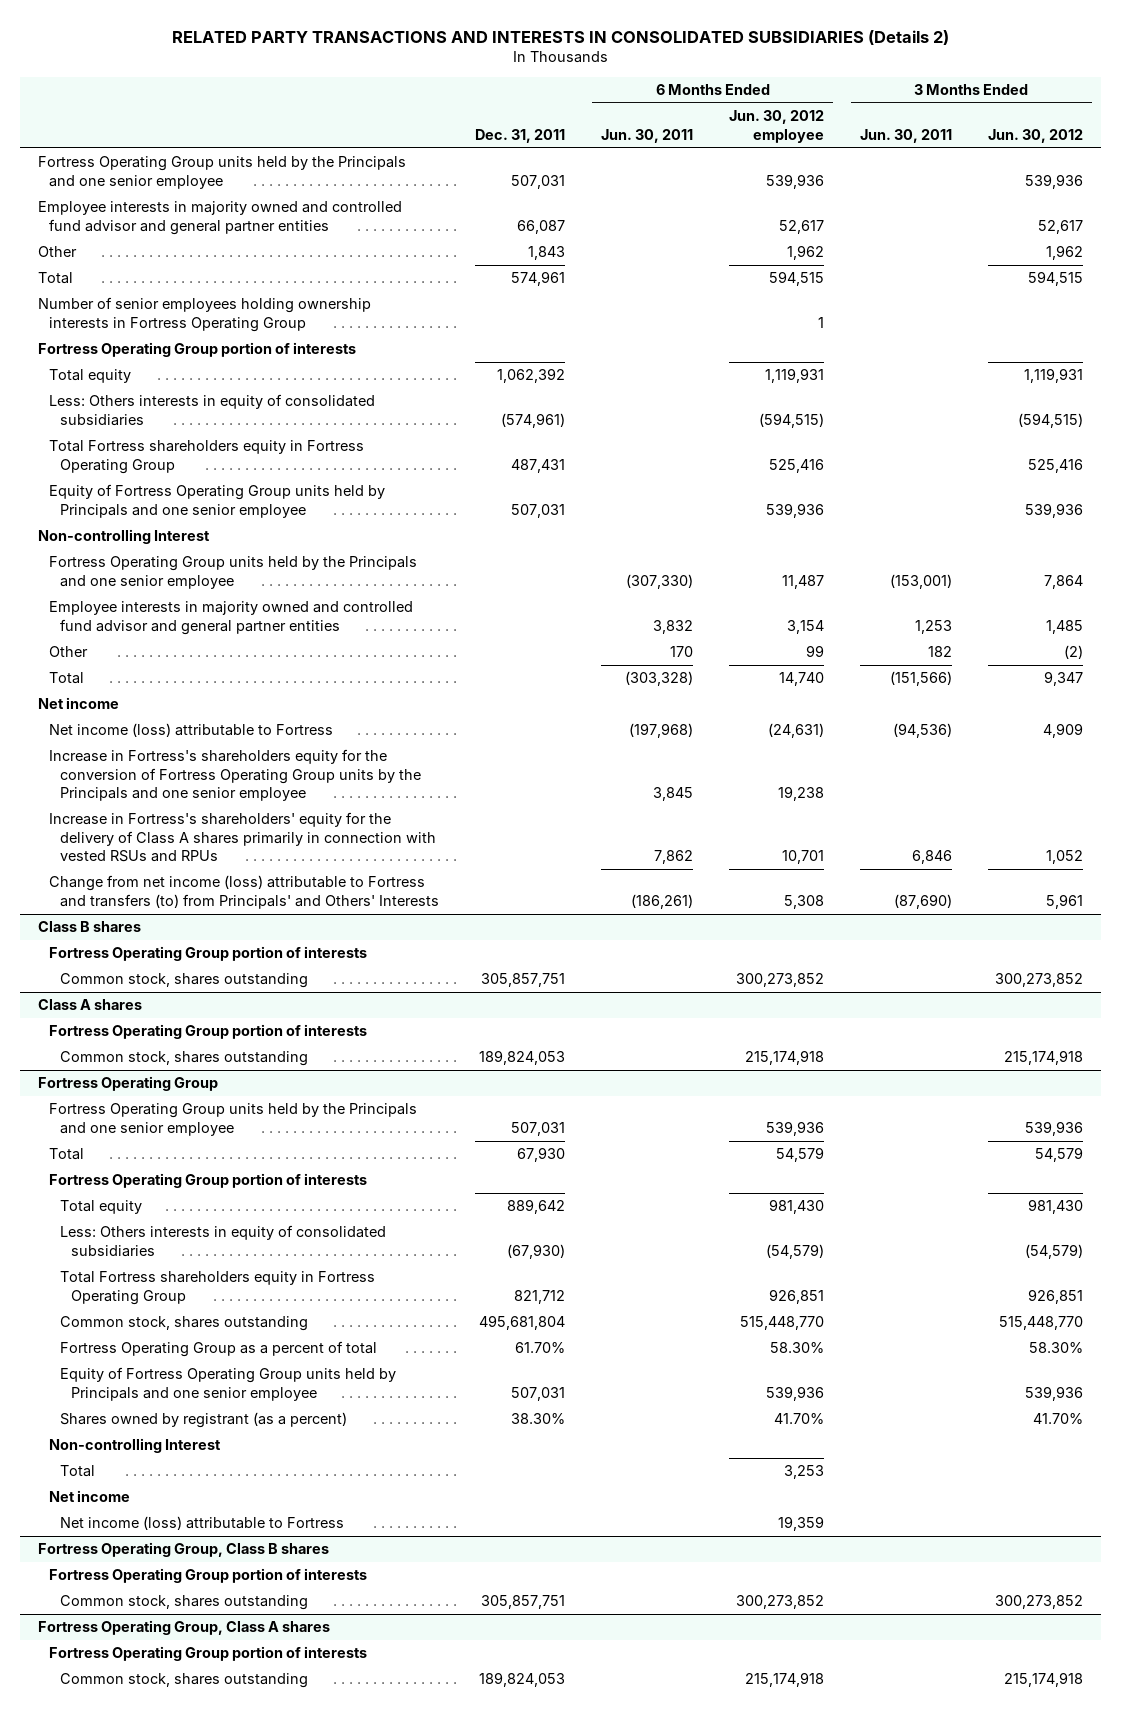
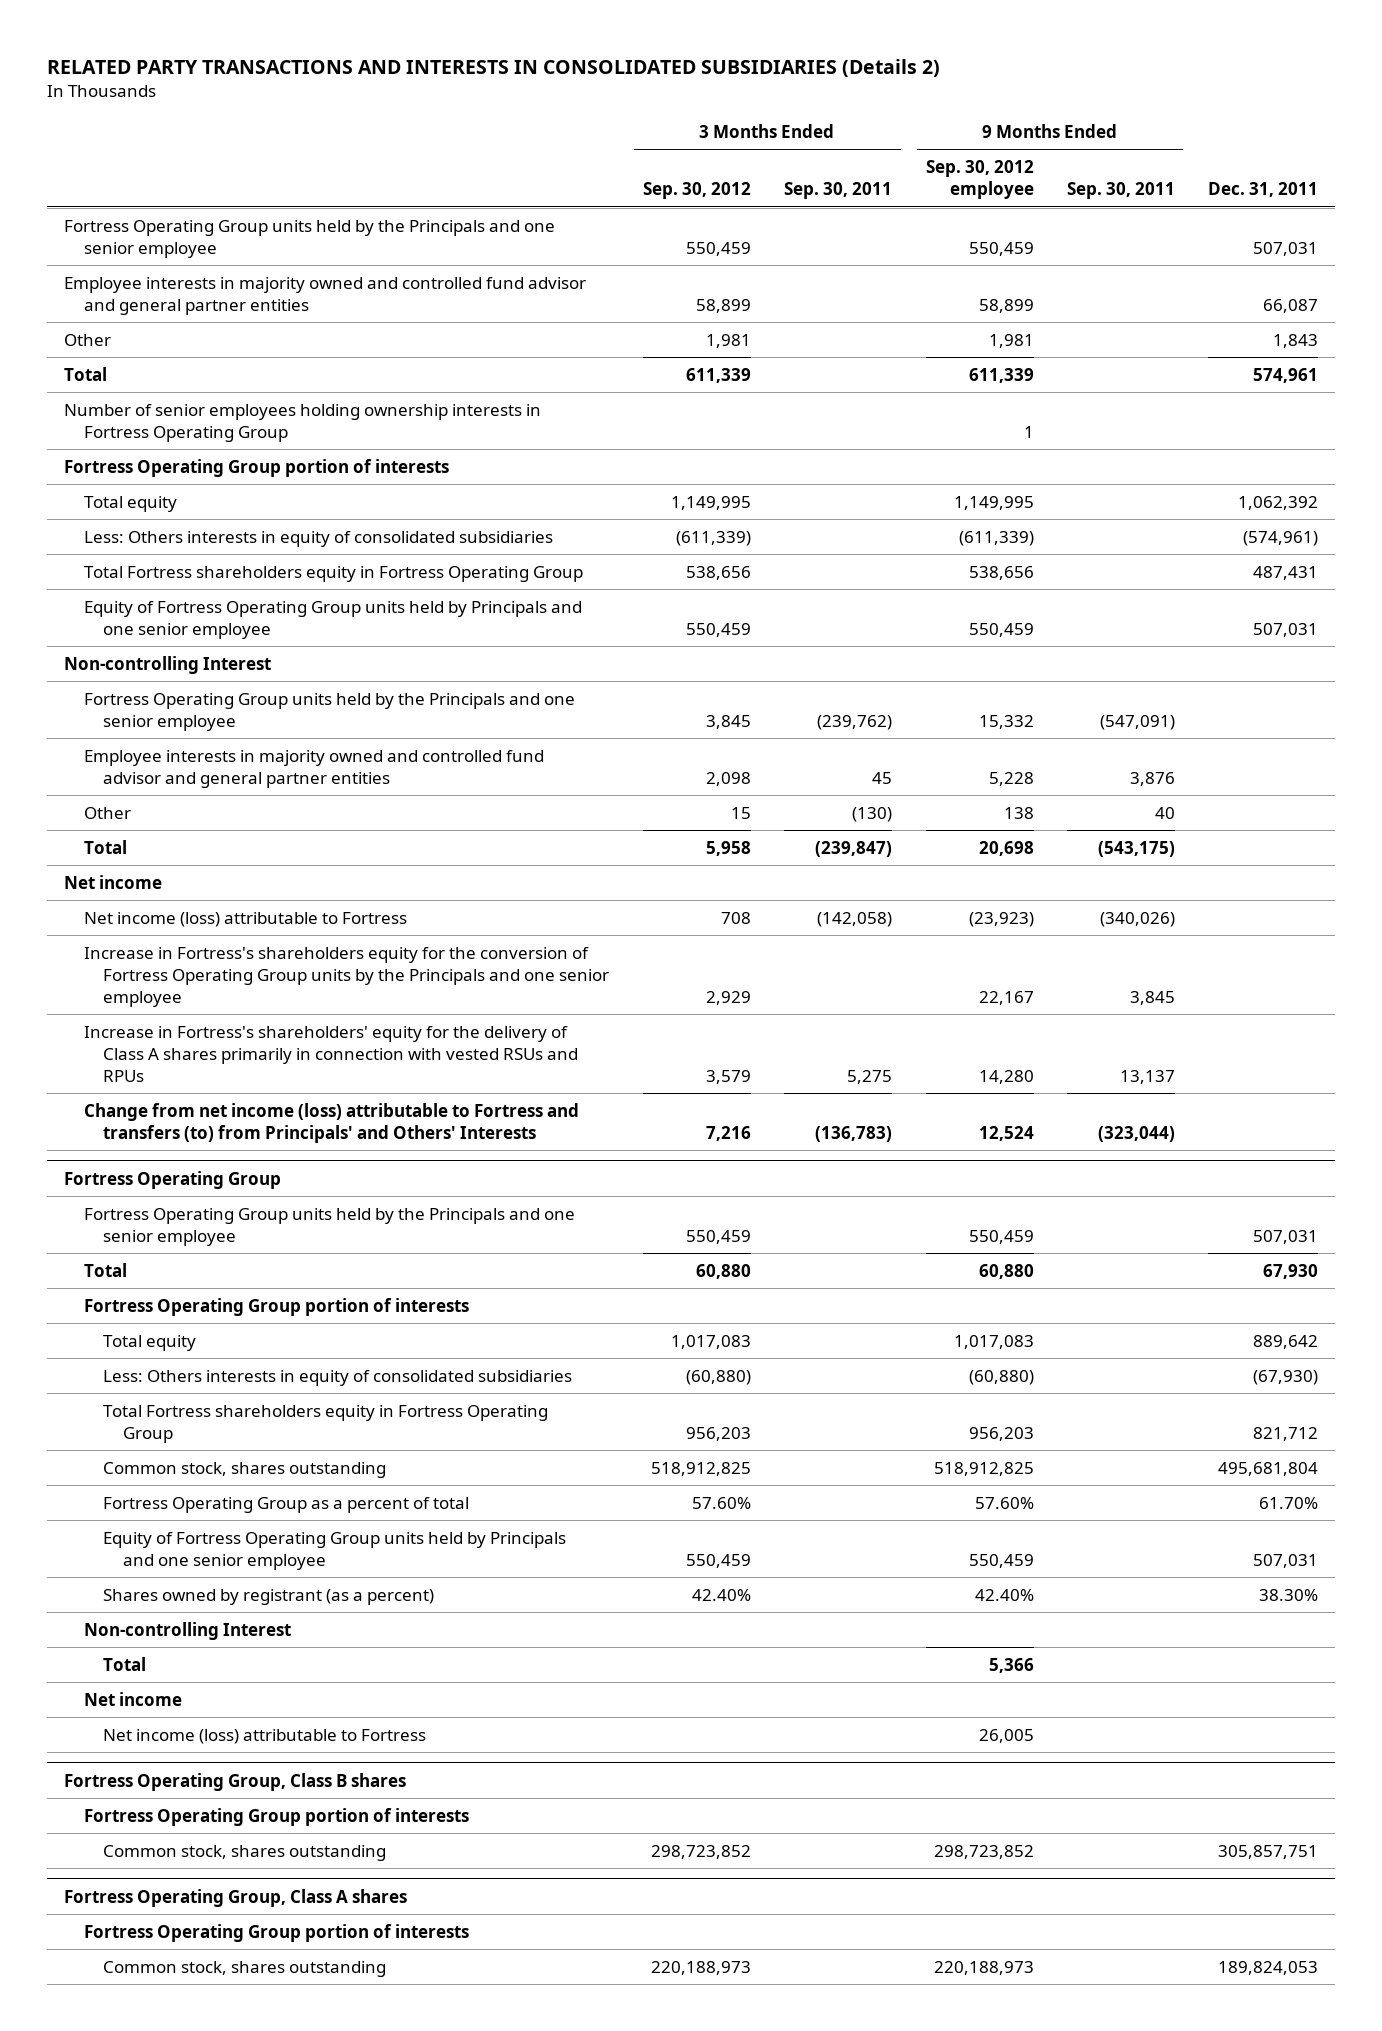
- | Dec. 31, 2011 | 6 Months Ended Jun. 30, 2011 | 6 Months Ended Jun. 30, 2012 employee | 3 Months Ended Jun. 30, 2011 | 3 Months Ended Jun. 30, 2012
+ | 3 Months Ended Sep. 30, 2012 | 3 Months Ended Sep. 30, 2011 | 9 Months Ended Sep. 30, 2012 employee | 9 Months Ended Sep. 30, 2011 | Dec. 31, 2011
- Class B shares
- Fortress Operating Group portion of interests
- Common stock, shares outstanding | 305,857,751 | | 300,273,852 | | 300,273,852
- Class A shares
- Fortress Operating Group portion of interests
- Common stock, shares outstanding | 189,824,053 | | 215,174,918 | | 215,174,918

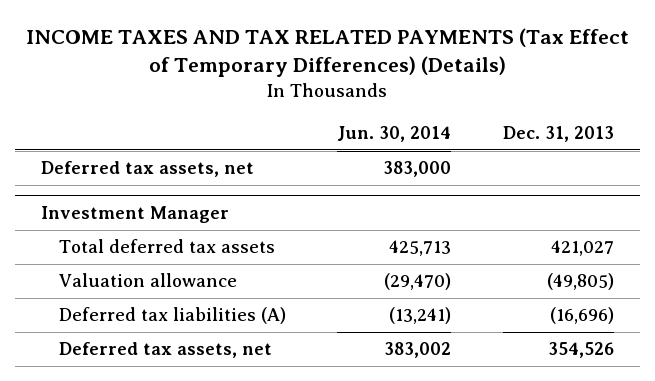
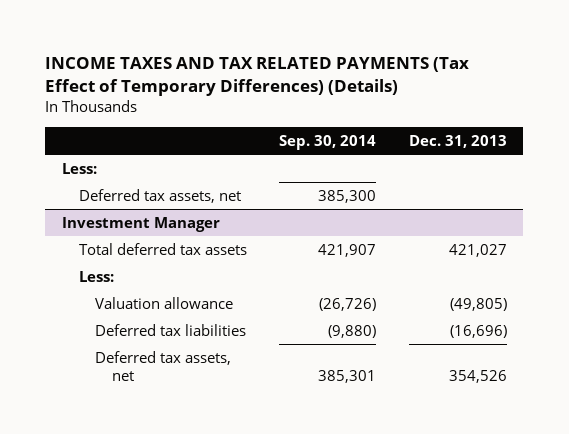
- | Jun. 30, 2014 | Dec. 31, 2013
+ | Sep. 30, 2014 | Dec. 31, 2013
+ Less:
@ Investment Manager
+ Less:
- Deferred tax liabilities (A) | (13,241) | (16,696)
+ Deferred tax liabilities | (9,880) | (16,696)

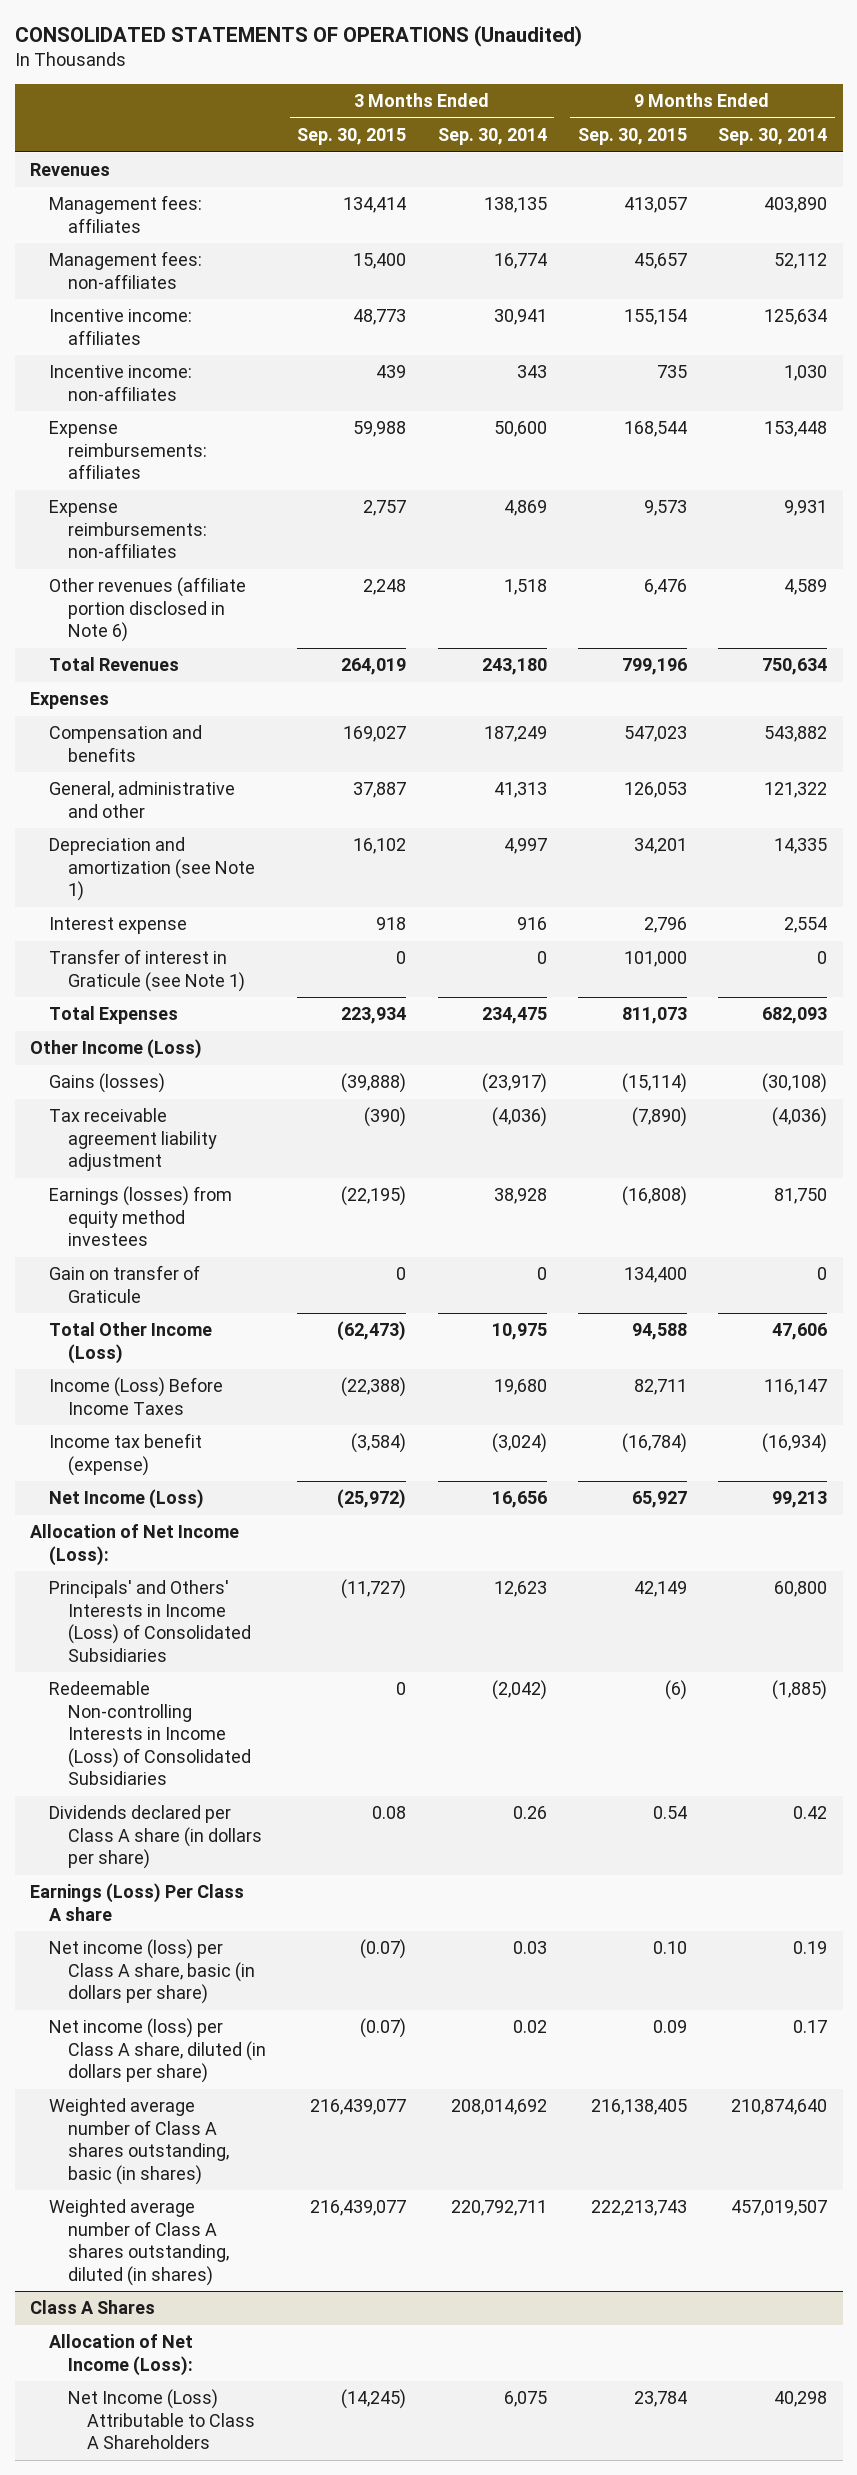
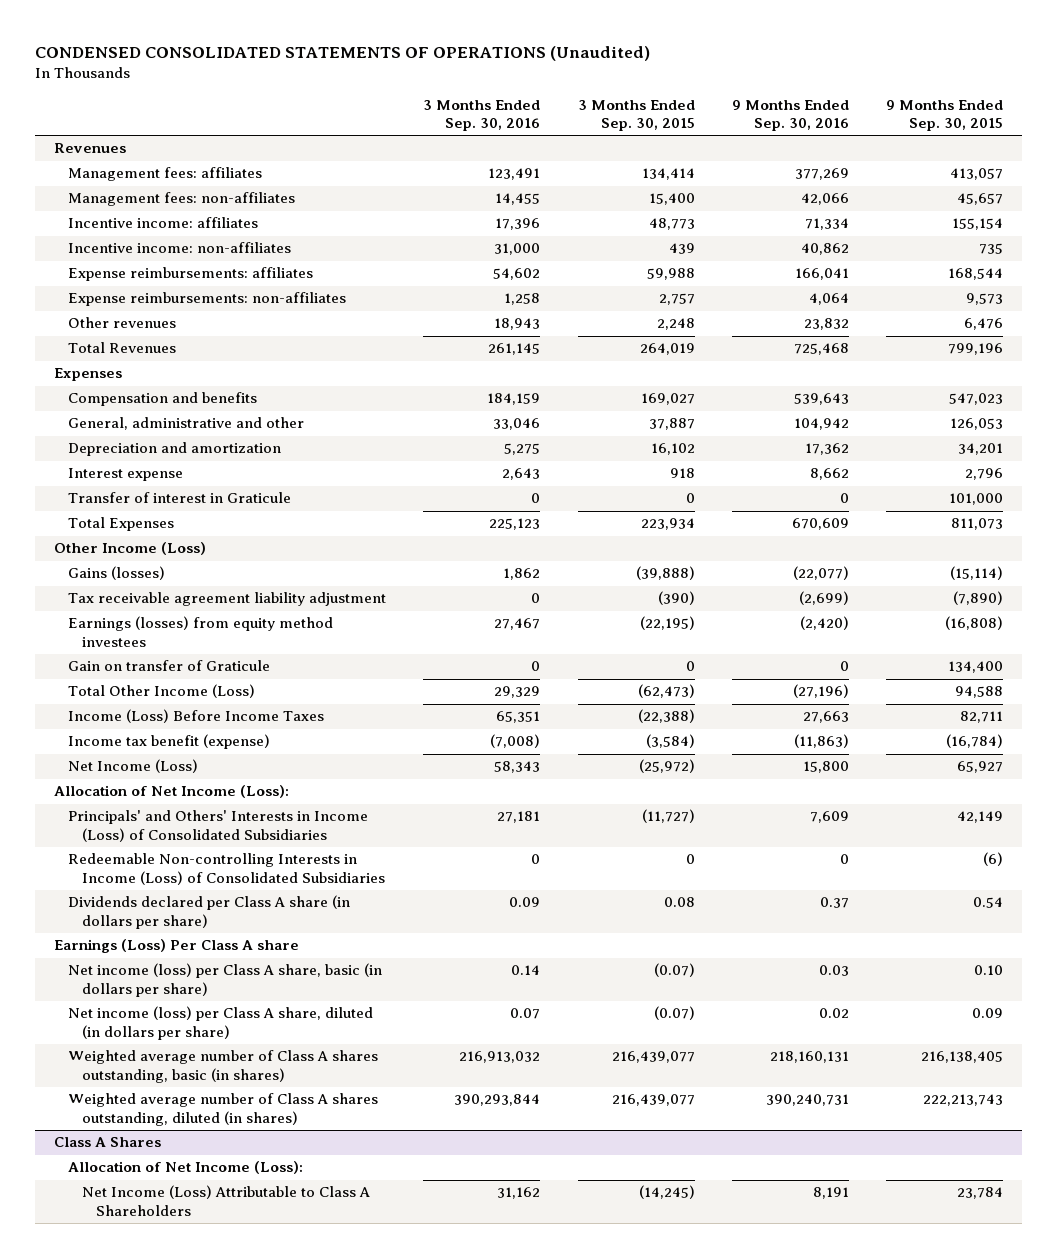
- CONSOLIDATED STATEMENTS OF OPERATIONS (Unaudited)
+ CONDENSED CONSOLIDATED STATEMENTS OF OPERATIONS (Unaudited)
- | 3 Months Ended Sep. 30, 2015 | 3 Months Ended Sep. 30, 2014 | 9 Months Ended Sep. 30, 2015 | 9 Months Ended Sep. 30, 2014
+ | 3 Months Ended Sep. 30, 2016 | 3 Months Ended Sep. 30, 2015 | 9 Months Ended Sep. 30, 2016 | 9 Months Ended Sep. 30, 2015
- Other revenues (affiliate portion disclosed in Note 6) | 2,248 | 1,518 | 6,476 | 4,589
+ Other revenues | 18,943 | 2,248 | 23,832 | 6,476
- Depreciation and amortization (see Note 1) | 16,102 | 4,997 | 34,201 | 14,335
+ Depreciation and amortization | 5,275 | 16,102 | 17,362 | 34,201
- Transfer of interest in Graticule (see Note 1) | 0 | 0 | 101,000 | 0
+ Transfer of interest in Graticule | 0 | 0 | 0 | 101,000

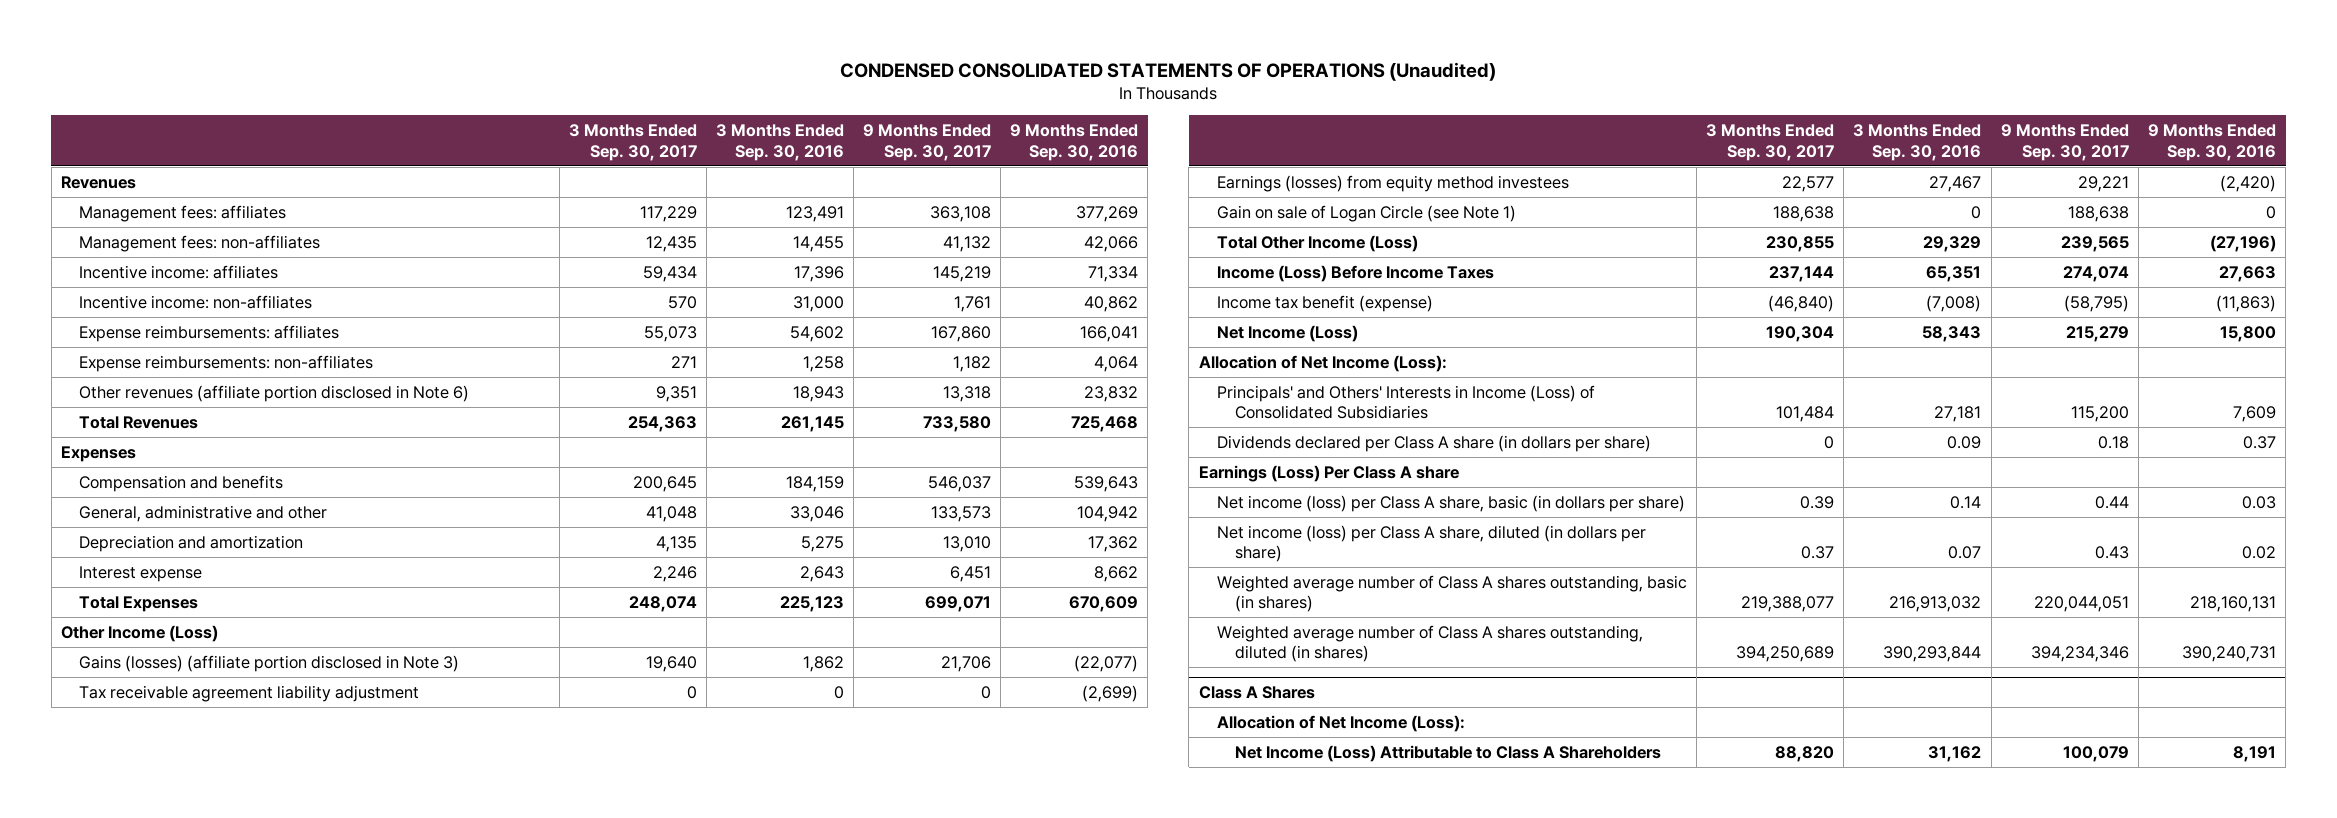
- | 3 Months Ended Sep. 30, 2016 | 3 Months Ended Sep. 30, 2015 | 9 Months Ended Sep. 30, 2016 | 9 Months Ended Sep. 30, 2015
+ | 3 Months Ended Sep. 30, 2017 | 3 Months Ended Sep. 30, 2016 | 9 Months Ended Sep. 30, 2017 | 9 Months Ended Sep. 30, 2016
- Other revenues | 18,943 | 2,248 | 23,832 | 6,476
+ Other revenues (affiliate portion disclosed in Note 6) | 9,351 | 18,943 | 13,318 | 23,832
- Transfer of interest in Graticule | 0 | 0 | 0 | 101,000
- Gains (losses) | 1,862 | (39,888) | (22,077) | (15,114)
+ Gains (losses) (affiliate portion disclosed in Note 3) | 19,640 | 1,862 | 21,706 | (22,077)
- Gain on transfer of Graticule | 0 | 0 | 0 | 134,400
+ Gain on sale of Logan Circle (see Note 1) | 188,638 | 0 | 188,638 | 0
- Redeemable Non-controlling Interests in Income (Loss) of Consolidated Subsidiaries | 0 | 0 | 0 | (6)

